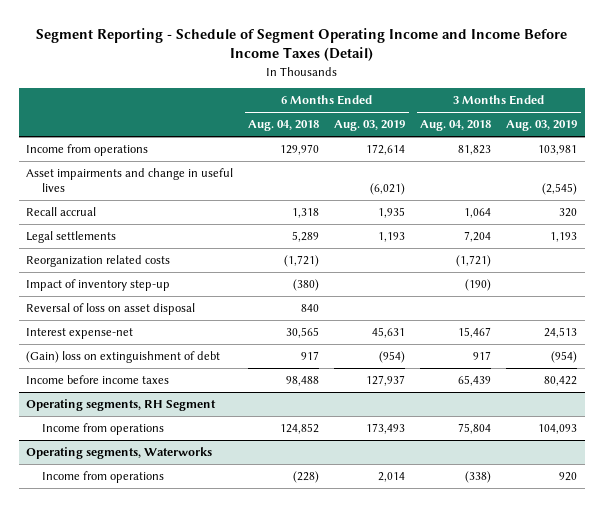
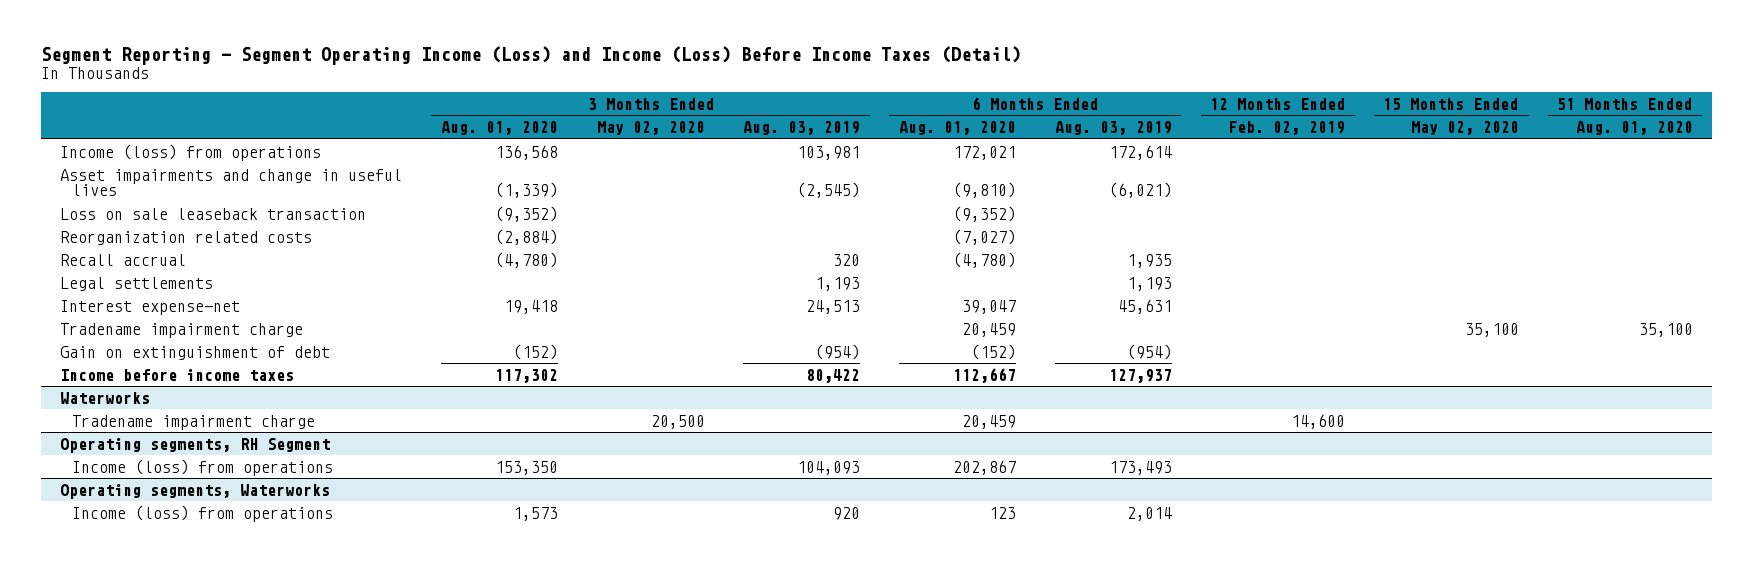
- Segment Reporting - Schedule of Segment Operating Income and Income Before Income Taxes (Detail)
+ Segment Reporting - Segment Operating Income (Loss) and Income (Loss) Before Income Taxes (Detail)
- | 6 Months Ended Aug. 04, 2018 | 6 Months Ended Aug. 03, 2019 | 3 Months Ended Aug. 04, 2018 | 3 Months Ended Aug. 03, 2019
+ | 3 Months Ended Aug. 01, 2020 | 3 Months Ended May 02, 2020 | 3 Months Ended Aug. 03, 2019 | 6 Months Ended Aug. 01, 2020 | 6 Months Ended Aug. 03, 2019 | 12 Months Ended Feb. 02, 2019 | 15 Months Ended May 02, 2020 | 51 Months Ended Aug. 01, 2020
- Income from operations | 129,970 | 172,614 | 81,823 | 103,981
+ Income (loss) from operations | 136,568 | | 103,981 | 172,021 | 172,614 | | |
+ Loss on sale leaseback transaction | (9,352) | | | (9,352) | | | |
moved up: Reorganization related costs | (2,884) | | | (7,027) | | | |
- Impact of inventory step-up | (380) | | (190) |
- Reversal of loss on asset disposal | 840 | | |
- (Gain) loss on extinguishment of debt | 917 | (954) | 917 | (954)
+ Tradename impairment charge | | | | 20,459 | | | 35,100 | 35,100
+ Gain on extinguishment of debt | (152) | | (954) | (152) | (954) | | |
+ Waterworks
+ Tradename impairment charge | | 20,500 | | 20,459 | | 14,600 | |
@ Operating segments, RH Segment
- Income from operations | 124,852 | 173,493 | 75,804 | 104,093
+ Income (loss) from operations | 153,350 | | 104,093 | 202,867 | 173,493 | | |
@ Operating segments, Waterworks
- Income from operations | (228) | 2,014 | (338) | 920
+ Income (loss) from operations | 1,573 | | 920 | 123 | 2,014 | | |

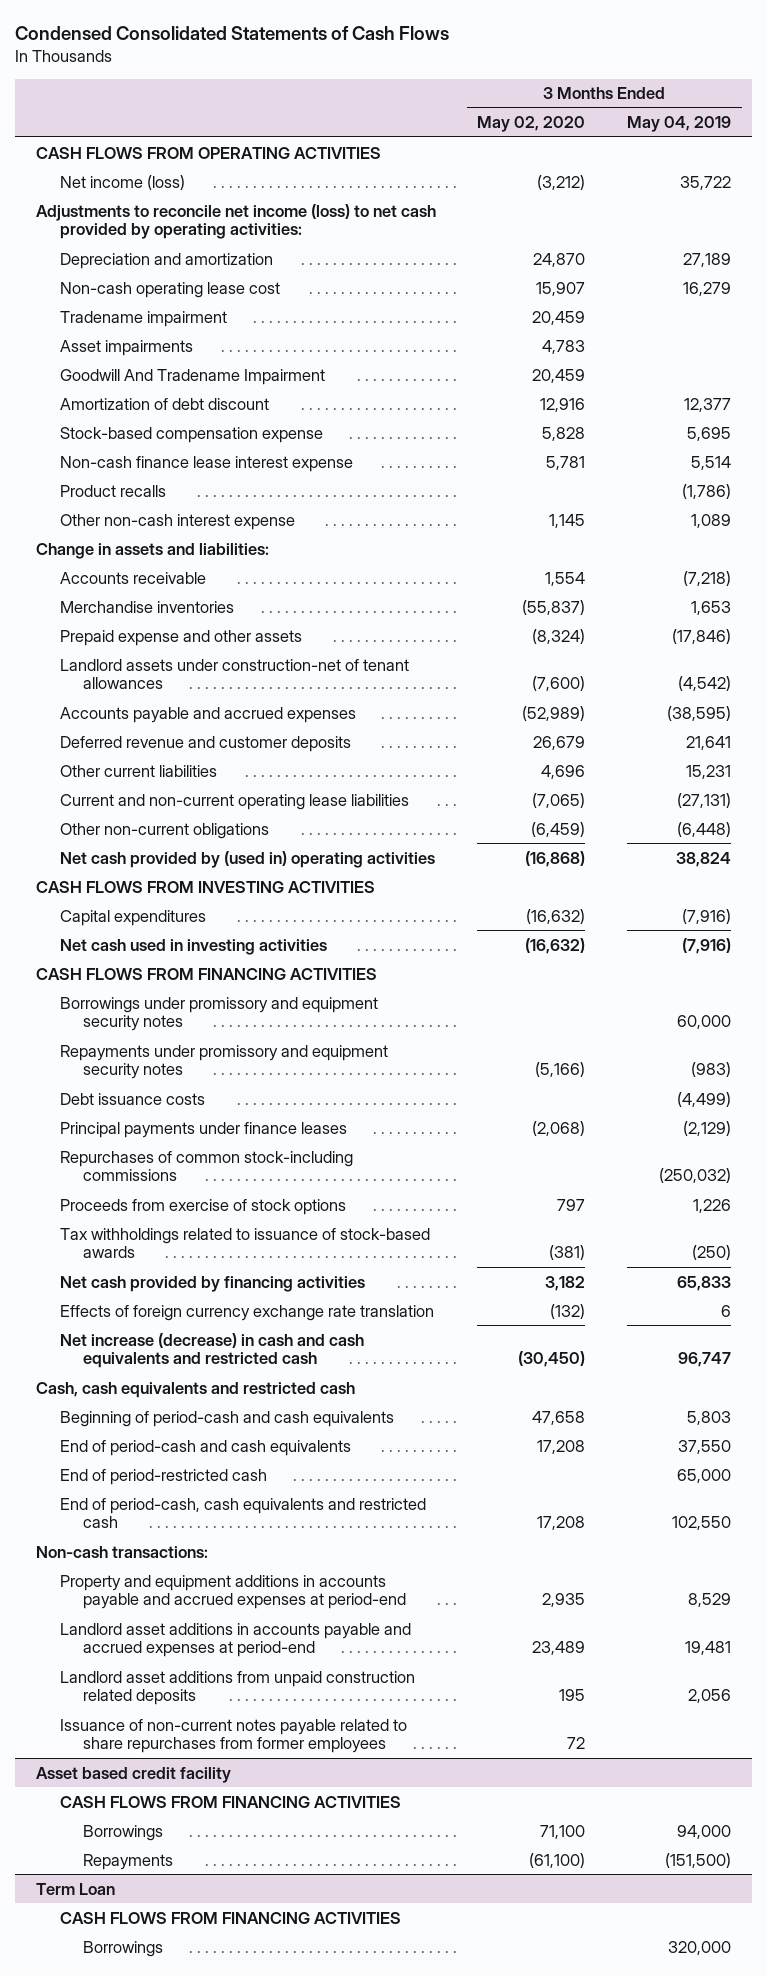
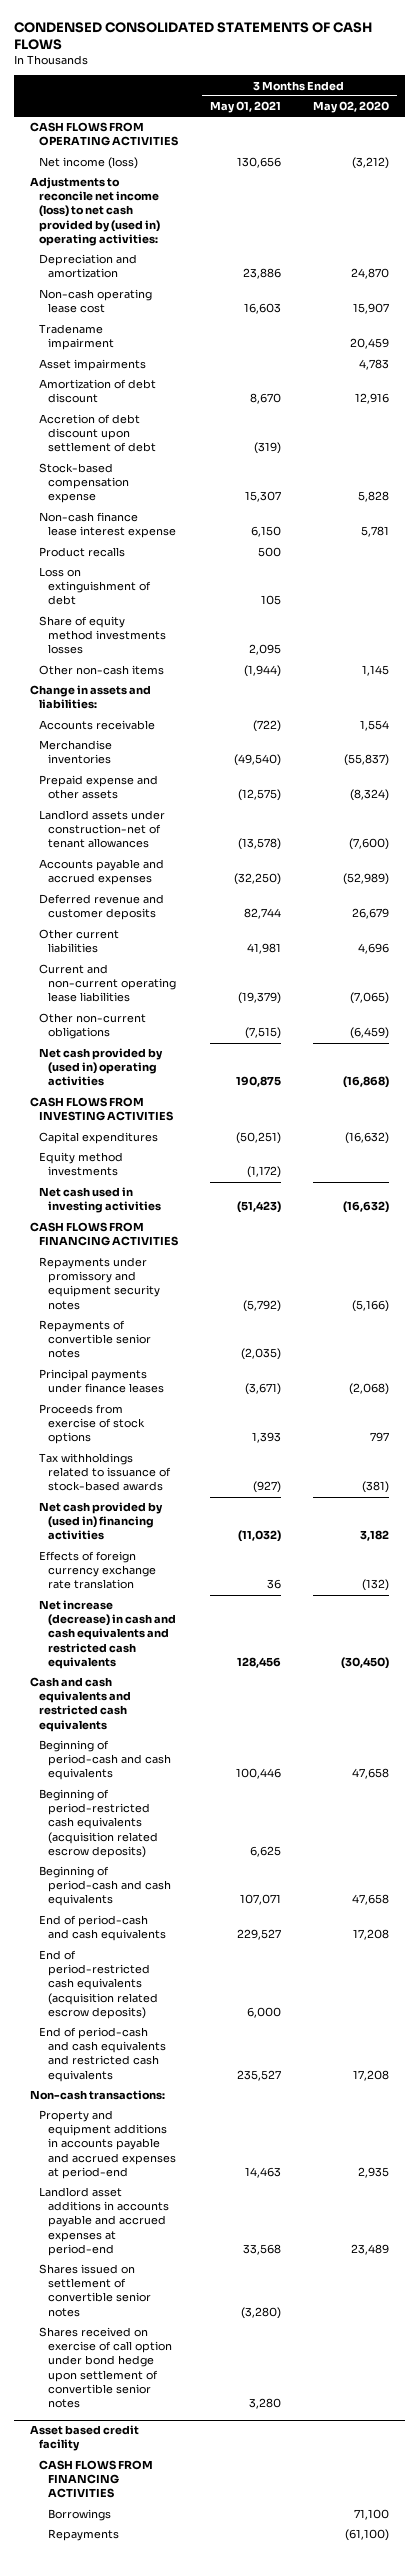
- Condensed Consolidated Statements of Cash Flows
+ CONDENSED CONSOLIDATED STATEMENTS OF CASH FLOWS
- | 3 Months Ended May 02, 2020 | 3 Months Ended May 04, 2019
+ | 3 Months Ended May 01, 2021 | 3 Months Ended May 02, 2020
- Adjustments to reconcile net income (loss) to net cash provided by operating activities:
+ Adjustments to reconcile net income (loss) to net cash provided by (used in) operating activities:
- Goodwill And Tradename Impairment | 20,459 |
+ Accretion of debt discount upon settlement of debt | (319) |
- Other non-cash interest expense | 1,145 | 1,089
+ Loss on extinguishment of debt | 105 |
+ Share of equity method investments losses | 2,095 |
+ Other non-cash items | (1,944) | 1,145
+ Equity method investments | (1,172) |
- Borrowings under promissory and equipment security notes | | 60,000
- Debt issuance costs | | (4,499)
+ Repayments of convertible senior notes | (2,035) |
- Repurchases of common stock-including commissions | | (250,032)
- Net cash provided by financing activities | 3,182 | 65,833
+ Net cash provided by (used in) financing activities | (11,032) | 3,182
- Net increase (decrease) in cash and cash equivalents and restricted cash | (30,450) | 96,747
- Cash, cash equivalents and restricted cash
+ Net increase (decrease) in cash and cash equivalents and restricted cash equivalents | 128,456 | (30,450)
+ Cash and cash equivalents and restricted cash equivalents
+ Beginning of period-restricted cash equivalents (acquisition related escrow deposits) | 6,625 |
+ Beginning of period-cash and cash equivalents | 107,071 | 47,658
- End of period-restricted cash | | 65,000
- End of period-cash, cash equivalents and restricted cash | 17,208 | 102,550
+ End of period-restricted cash equivalents (acquisition related escrow deposits) | 6,000 |
+ End of period-cash and cash equivalents and restricted cash equivalents | 235,527 | 17,208
- Landlord asset additions from unpaid construction related deposits | 195 | 2,056
- Issuance of non-current notes payable related to share repurchases from former employees | 72 |
+ Shares issued on settlement of convertible senior notes | (3,280) |
+ Shares received on exercise of call option under bond hedge upon settlement of convertible senior notes | 3,280 |
- Term Loan
- CASH FLOWS FROM FINANCING ACTIVITIES
- Borrowings | | 320,000

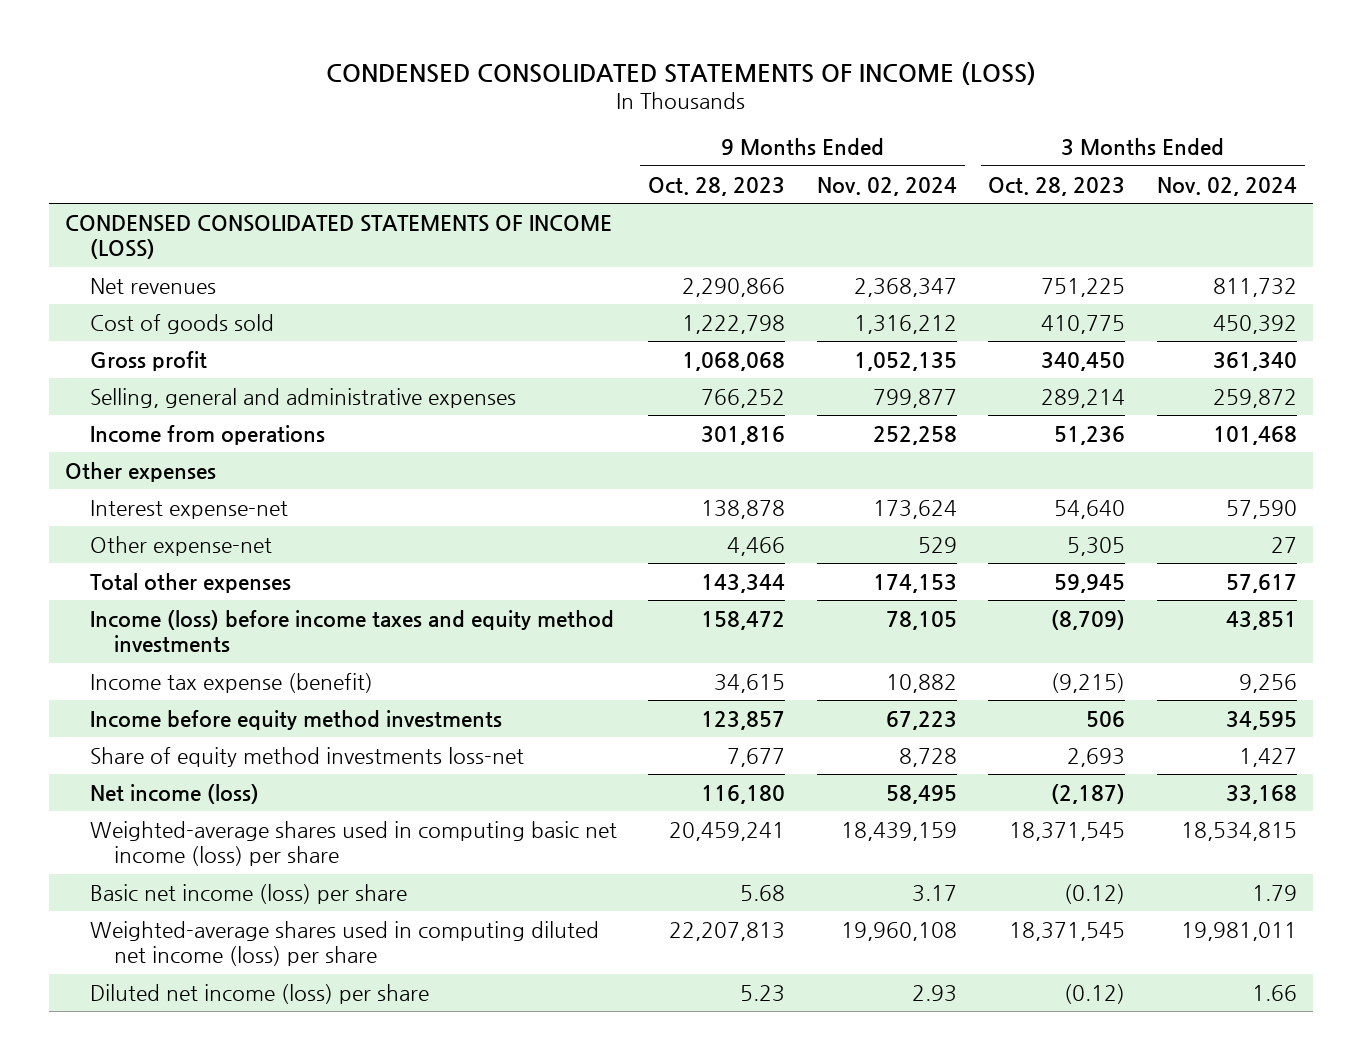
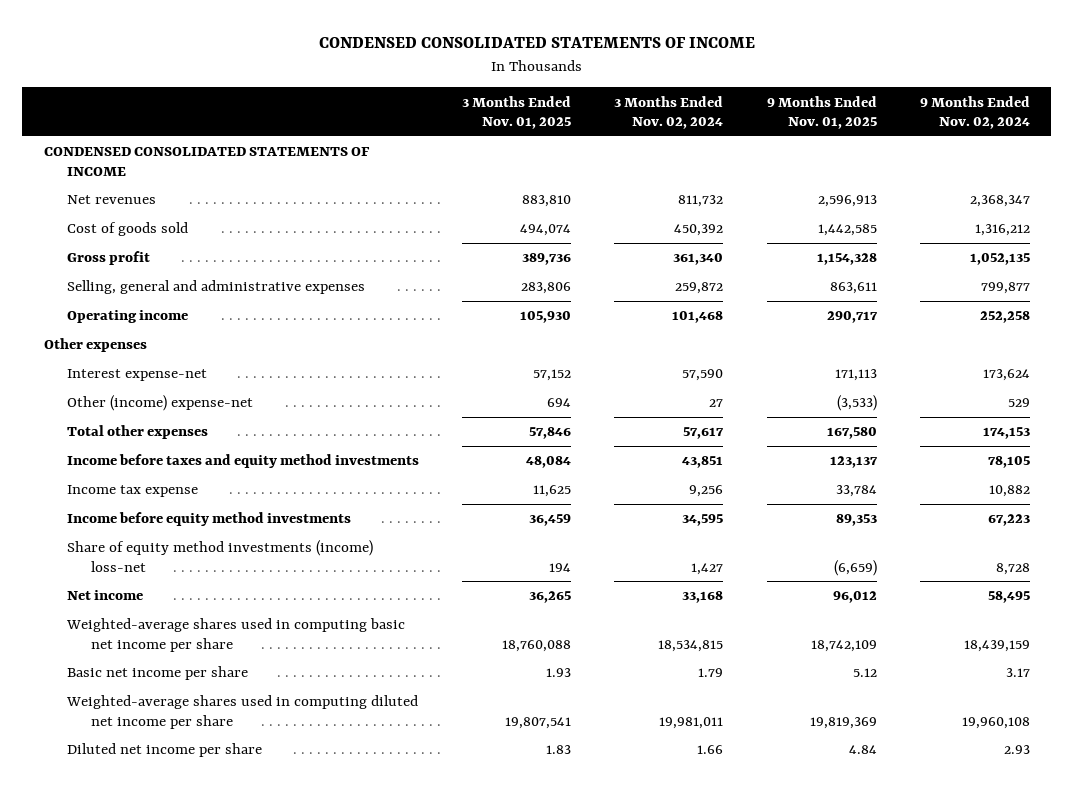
- CONDENSED CONSOLIDATED STATEMENTS OF INCOME (LOSS)
+ CONDENSED CONSOLIDATED STATEMENTS OF INCOME
- | 9 Months Ended Oct. 28, 2023 | 9 Months Ended Nov. 02, 2024 | 3 Months Ended Oct. 28, 2023 | 3 Months Ended Nov. 02, 2024
+ | 3 Months Ended Nov. 01, 2025 | 3 Months Ended Nov. 02, 2024 | 9 Months Ended Nov. 01, 2025 | 9 Months Ended Nov. 02, 2024
- CONDENSED CONSOLIDATED STATEMENTS OF INCOME (LOSS)
+ CONDENSED CONSOLIDATED STATEMENTS OF INCOME
- Income from operations | 301,816 | 252,258 | 51,236 | 101,468
+ Operating income | 105,930 | 101,468 | 290,717 | 252,258
- Other expense-net | 4,466 | 529 | 5,305 | 27
+ Other (income) expense-net | 694 | 27 | (3,533) | 529
- Income (loss) before income taxes and equity method investments | 158,472 | 78,105 | (8,709) | 43,851
- Income tax expense (benefit) | 34,615 | 10,882 | (9,215) | 9,256
+ Income before taxes and equity method investments | 48,084 | 43,851 | 123,137 | 78,105
+ Income tax expense | 11,625 | 9,256 | 33,784 | 10,882
- Share of equity method investments loss-net | 7,677 | 8,728 | 2,693 | 1,427
- Net income (loss) | 116,180 | 58,495 | (2,187) | 33,168
- Weighted-average shares used in computing basic net income (loss) per share | 20,459,241 | 18,439,159 | 18,371,545 | 18,534,815
- Basic net income (loss) per share | 5.68 | 3.17 | (0.12) | 1.79
- Weighted-average shares used in computing diluted net income (loss) per share | 22,207,813 | 19,960,108 | 18,371,545 | 19,981,011
- Diluted net income (loss) per share | 5.23 | 2.93 | (0.12) | 1.66
+ Share of equity method investments (income) loss-net | 194 | 1,427 | (6,659) | 8,728
+ Net income | 36,265 | 33,168 | 96,012 | 58,495
+ Weighted-average shares used in computing basic net income per share | 18,760,088 | 18,534,815 | 18,742,109 | 18,439,159
+ Basic net income per share | 1.93 | 1.79 | 5.12 | 3.17
+ Weighted-average shares used in computing diluted net income per share | 19,807,541 | 19,981,011 | 19,819,369 | 19,960,108
+ Diluted net income per share | 1.83 | 1.66 | 4.84 | 2.93

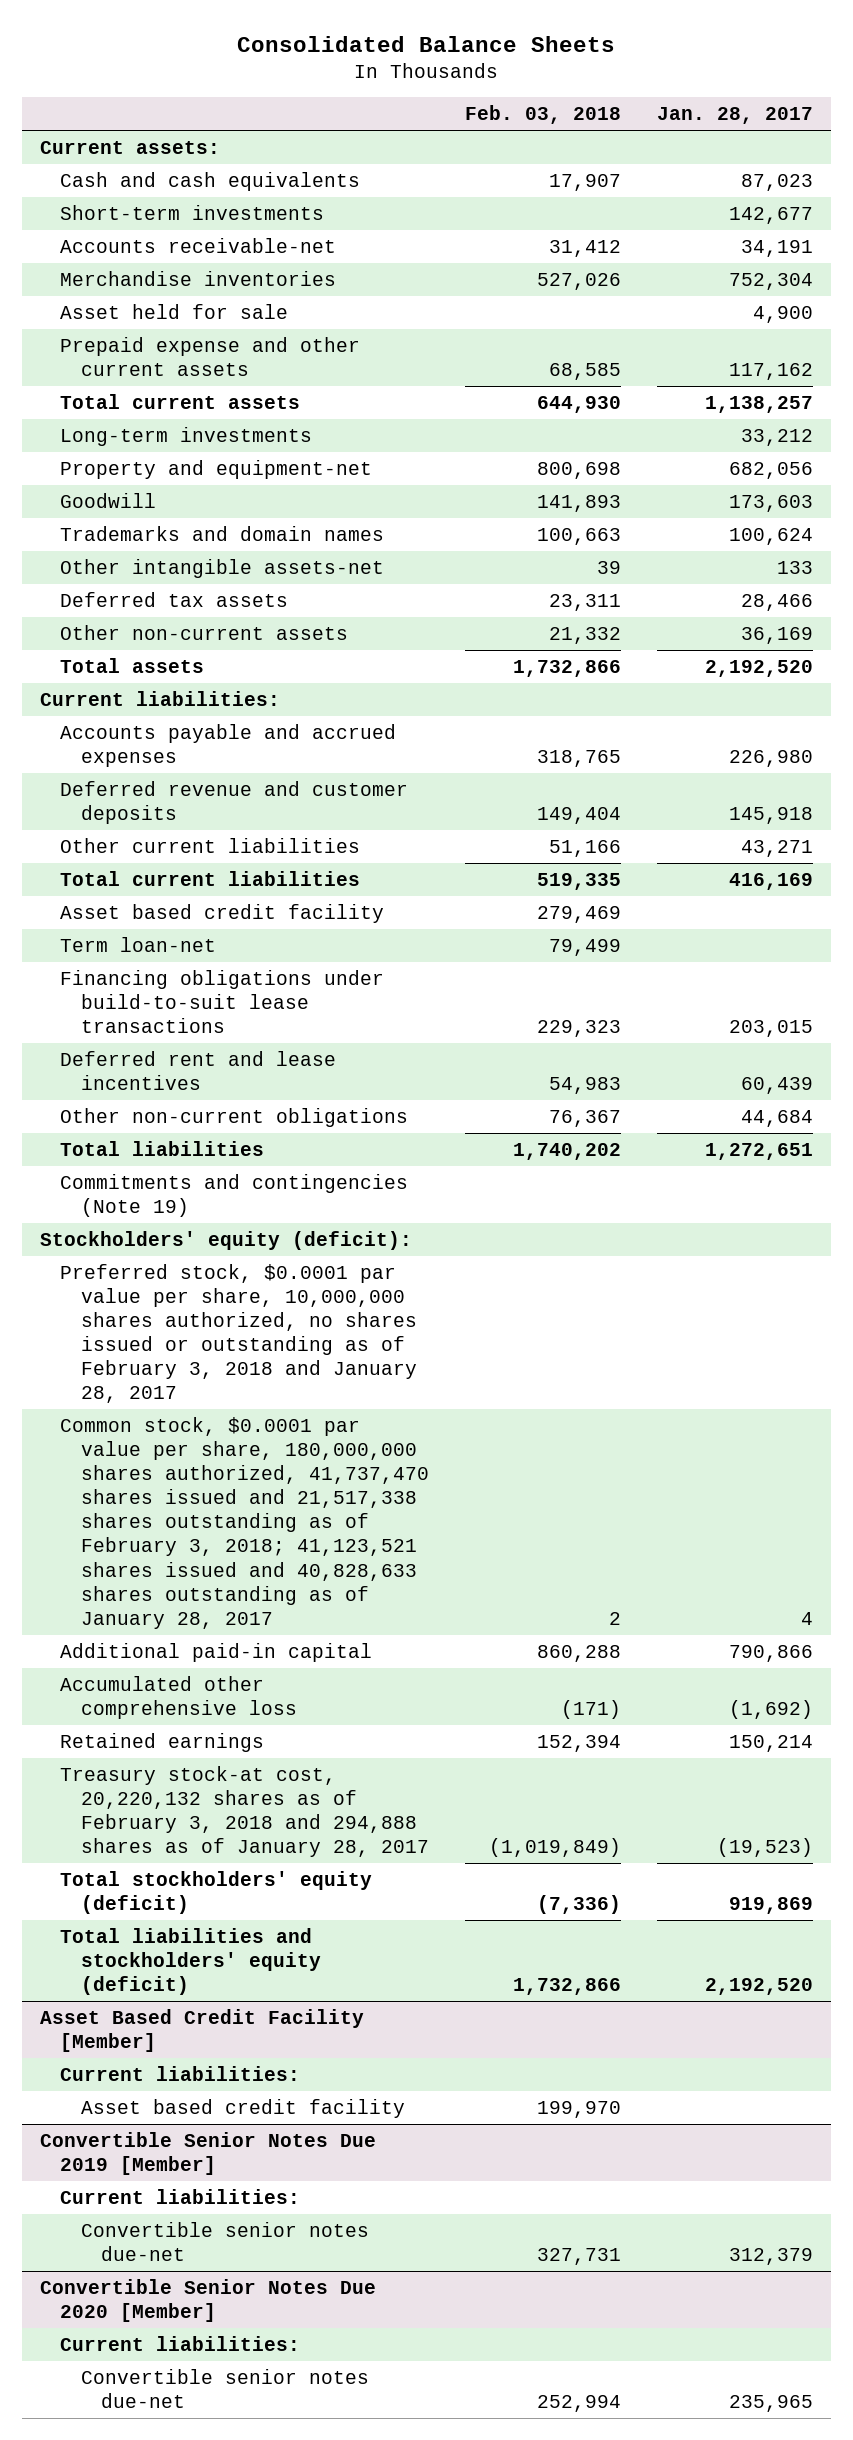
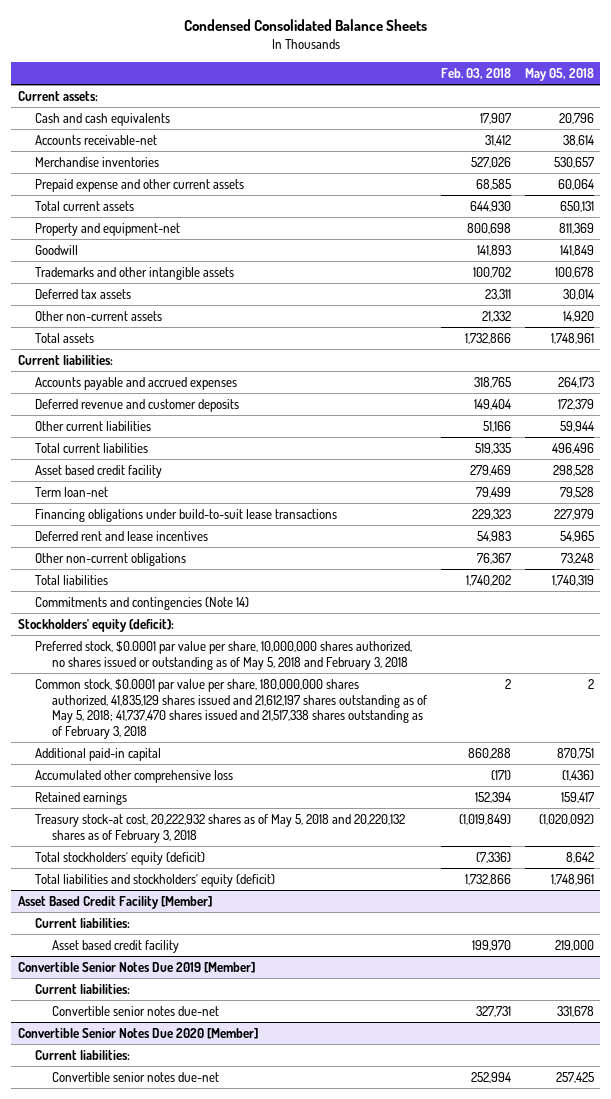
- Consolidated Balance Sheets
+ Condensed Consolidated Balance Sheets
- | Feb. 03, 2018 | Jan. 28, 2017
+ | Feb. 03, 2018 | May 05, 2018
- Short-term investments | | 142,677
- Asset held for sale | | 4,900
- Long-term investments | | 33,212
- Trademarks and domain names | 100,663 | 100,624
- Other intangible assets-net | 39 | 133
+ Trademarks and other intangible assets | 100,702 | 100,678
- Commitments and contingencies (Note 19)
+ Commitments and contingencies (Note 14)
- Preferred stock, $0.0001 par value per share, 10,000,000 shares authorized, no shares issued or outstanding as of February 3, 2018 and January 28, 2017
- Common stock, $0.0001 par value per share, 180,000,000 shares authorized, 41,737,470 shares issued and 21,517,338 shares outstanding as of February 3, 2018; 41,123,521 shares issued and 40,828,633 shares outstanding as of January 28, 2017 | 2 | 4
+ Preferred stock, $0.0001 par value per share, 10,000,000 shares authorized, no shares issued or outstanding as of May 5, 2018 and February 3, 2018
+ Common stock, $0.0001 par value per share, 180,000,000 shares authorized, 41,835,129 shares issued and 21,612,197 shares outstanding as of May 5, 2018; 41,737,470 shares issued and 21,517,338 shares outstanding as of February 3, 2018 | 2 | 2
- Treasury stock-at cost, 20,220,132 shares as of February 3, 2018 and 294,888 shares as of January 28, 2017 | (1,019,849) | (19,523)
+ Treasury stock-at cost, 20,222,932 shares as of May 5, 2018 and 20,220,132 shares as of February 3, 2018 | (1,019,849) | (1,020,092)

